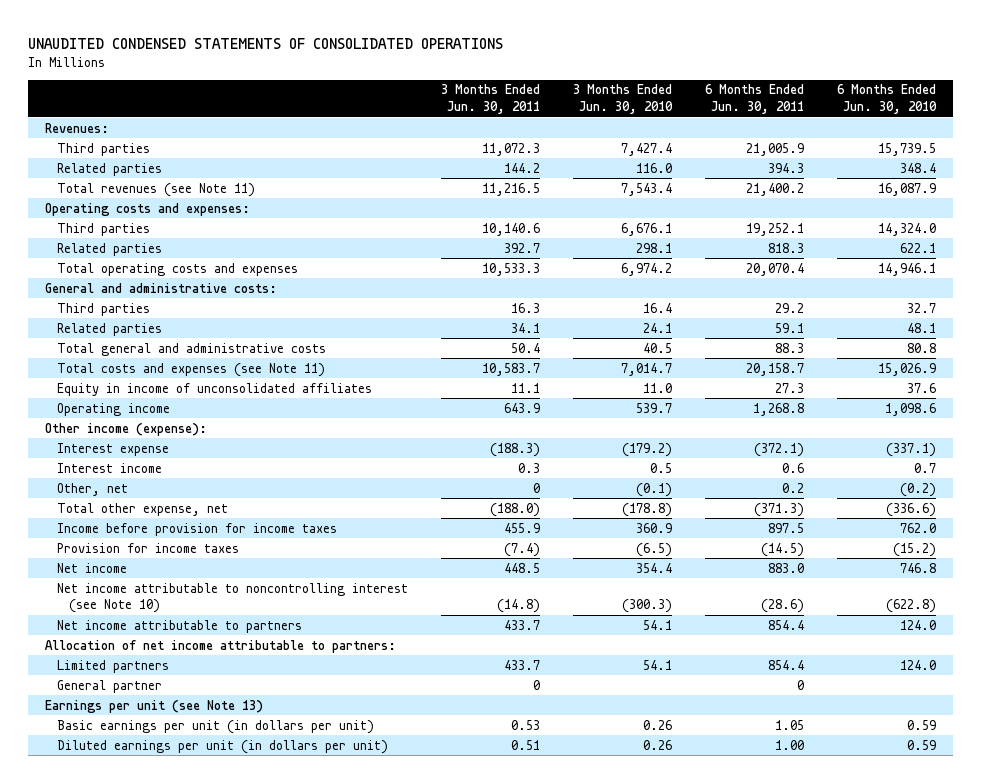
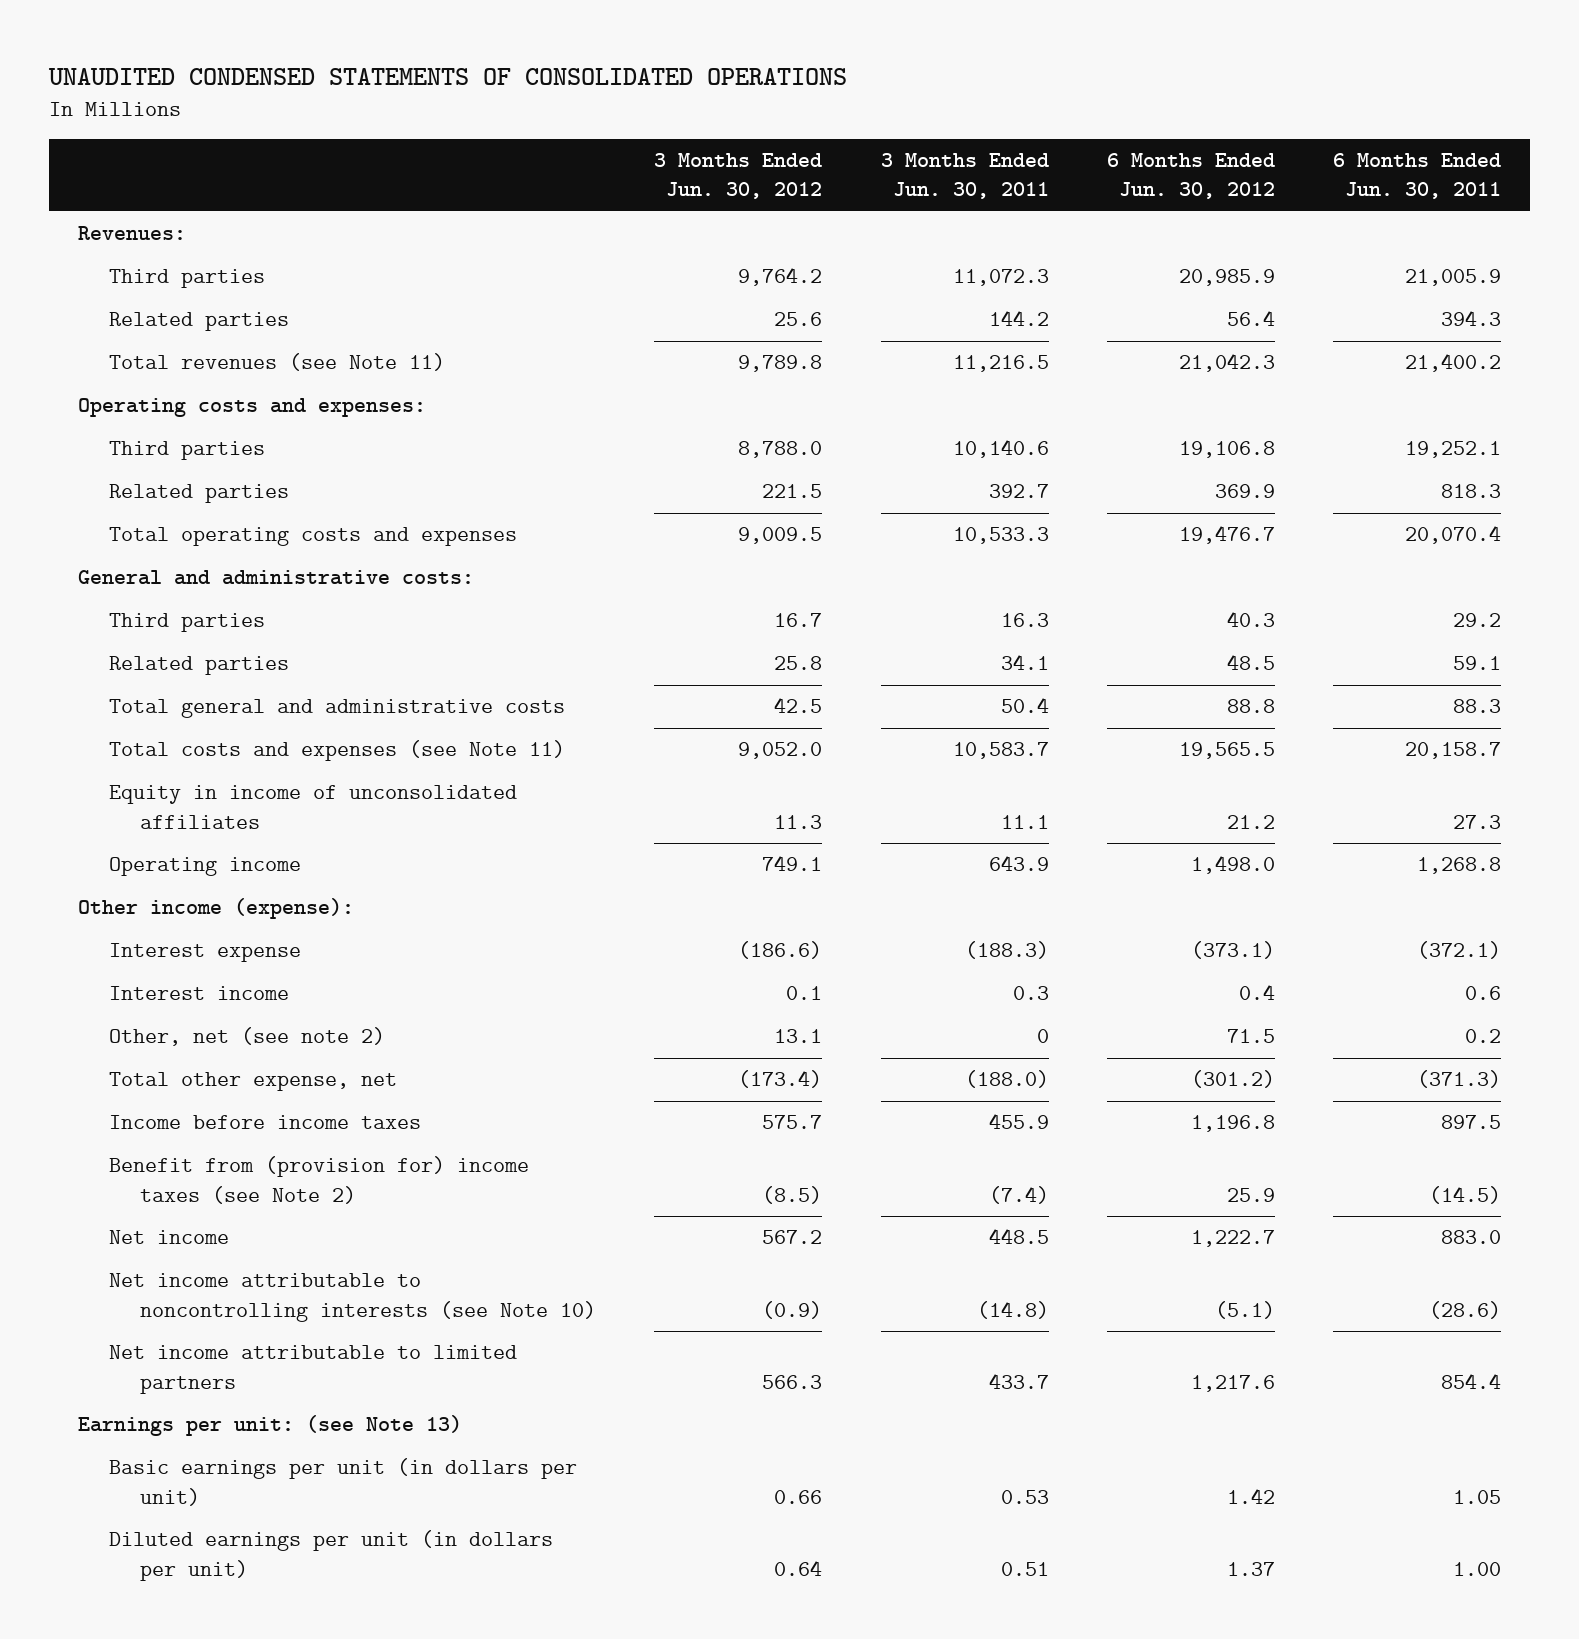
- | 3 Months Ended Jun. 30, 2011 | 3 Months Ended Jun. 30, 2010 | 6 Months Ended Jun. 30, 2011 | 6 Months Ended Jun. 30, 2010
+ | 3 Months Ended Jun. 30, 2012 | 3 Months Ended Jun. 30, 2011 | 6 Months Ended Jun. 30, 2012 | 6 Months Ended Jun. 30, 2011
- Other, net | 0 | (0.1) | 0.2 | (0.2)
+ Other, net (see note 2) | 13.1 | 0 | 71.5 | 0.2
- Income before provision for income taxes | 455.9 | 360.9 | 897.5 | 762.0
- Provision for income taxes | (7.4) | (6.5) | (14.5) | (15.2)
+ Income before income taxes | 575.7 | 455.9 | 1,196.8 | 897.5
+ Benefit from (provision for) income taxes (see Note 2) | (8.5) | (7.4) | 25.9 | (14.5)
- Net income attributable to noncontrolling interest (see Note 10) | (14.8) | (300.3) | (28.6) | (622.8)
- Net income attributable to partners | 433.7 | 54.1 | 854.4 | 124.0
- Allocation of net income attributable to partners:
- Limited partners | 433.7 | 54.1 | 854.4 | 124.0
- General partner | 0 | | 0 |
- Earnings per unit (see Note 13)
+ Net income attributable to noncontrolling interests (see Note 10) | (0.9) | (14.8) | (5.1) | (28.6)
+ Net income attributable to limited partners | 566.3 | 433.7 | 1,217.6 | 854.4
+ Earnings per unit: (see Note 13)

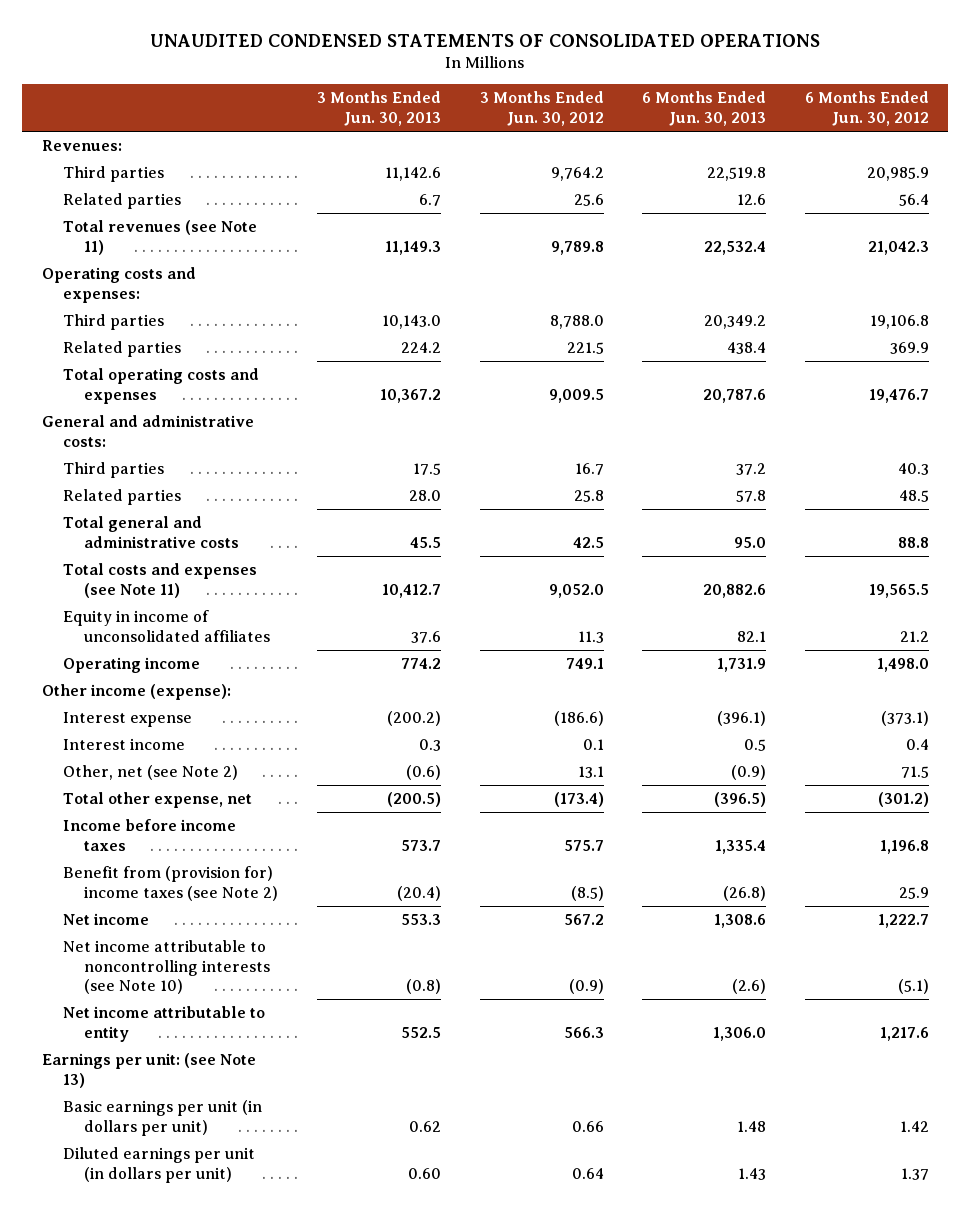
- | 3 Months Ended Jun. 30, 2012 | 3 Months Ended Jun. 30, 2011 | 6 Months Ended Jun. 30, 2012 | 6 Months Ended Jun. 30, 2011
+ | 3 Months Ended Jun. 30, 2013 | 3 Months Ended Jun. 30, 2012 | 6 Months Ended Jun. 30, 2013 | 6 Months Ended Jun. 30, 2012
- Other, net (see note 2) | 13.1 | 0 | 71.5 | 0.2
+ Other, net (see Note 2) | (0.6) | 13.1 | (0.9) | 71.5
- Net income attributable to limited partners | 566.3 | 433.7 | 1,217.6 | 854.4
+ Net income attributable to entity | 552.5 | 566.3 | 1,306.0 | 1,217.6

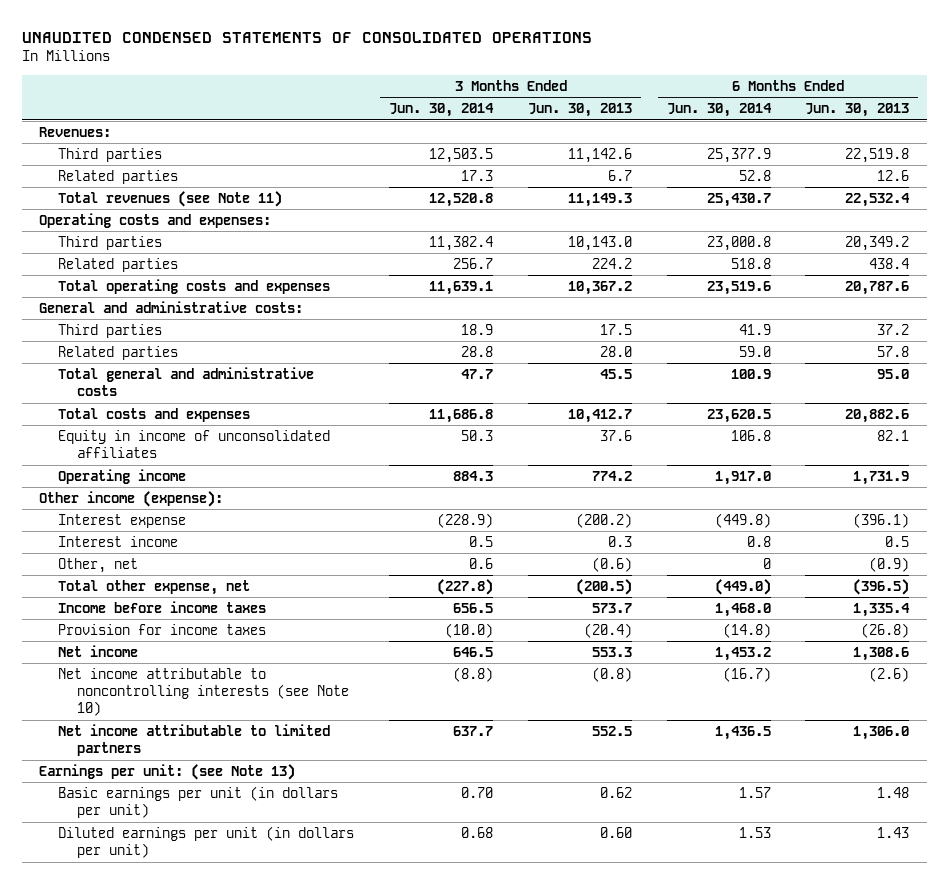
- | 3 Months Ended Jun. 30, 2013 | 3 Months Ended Jun. 30, 2012 | 6 Months Ended Jun. 30, 2013 | 6 Months Ended Jun. 30, 2012
+ | 3 Months Ended Jun. 30, 2014 | 3 Months Ended Jun. 30, 2013 | 6 Months Ended Jun. 30, 2014 | 6 Months Ended Jun. 30, 2013
- Total costs and expenses (see Note 11) | 10,412.7 | 9,052.0 | 20,882.6 | 19,565.5
+ Total costs and expenses | 11,686.8 | 10,412.7 | 23,620.5 | 20,882.6
- Other, net (see Note 2) | (0.6) | 13.1 | (0.9) | 71.5
+ Other, net | 0.6 | (0.6) | 0 | (0.9)
- Benefit from (provision for) income taxes (see Note 2) | (20.4) | (8.5) | (26.8) | 25.9
+ Provision for income taxes | (10.0) | (20.4) | (14.8) | (26.8)
- Net income attributable to entity | 552.5 | 566.3 | 1,306.0 | 1,217.6
+ Net income attributable to limited partners | 637.7 | 552.5 | 1,436.5 | 1,306.0

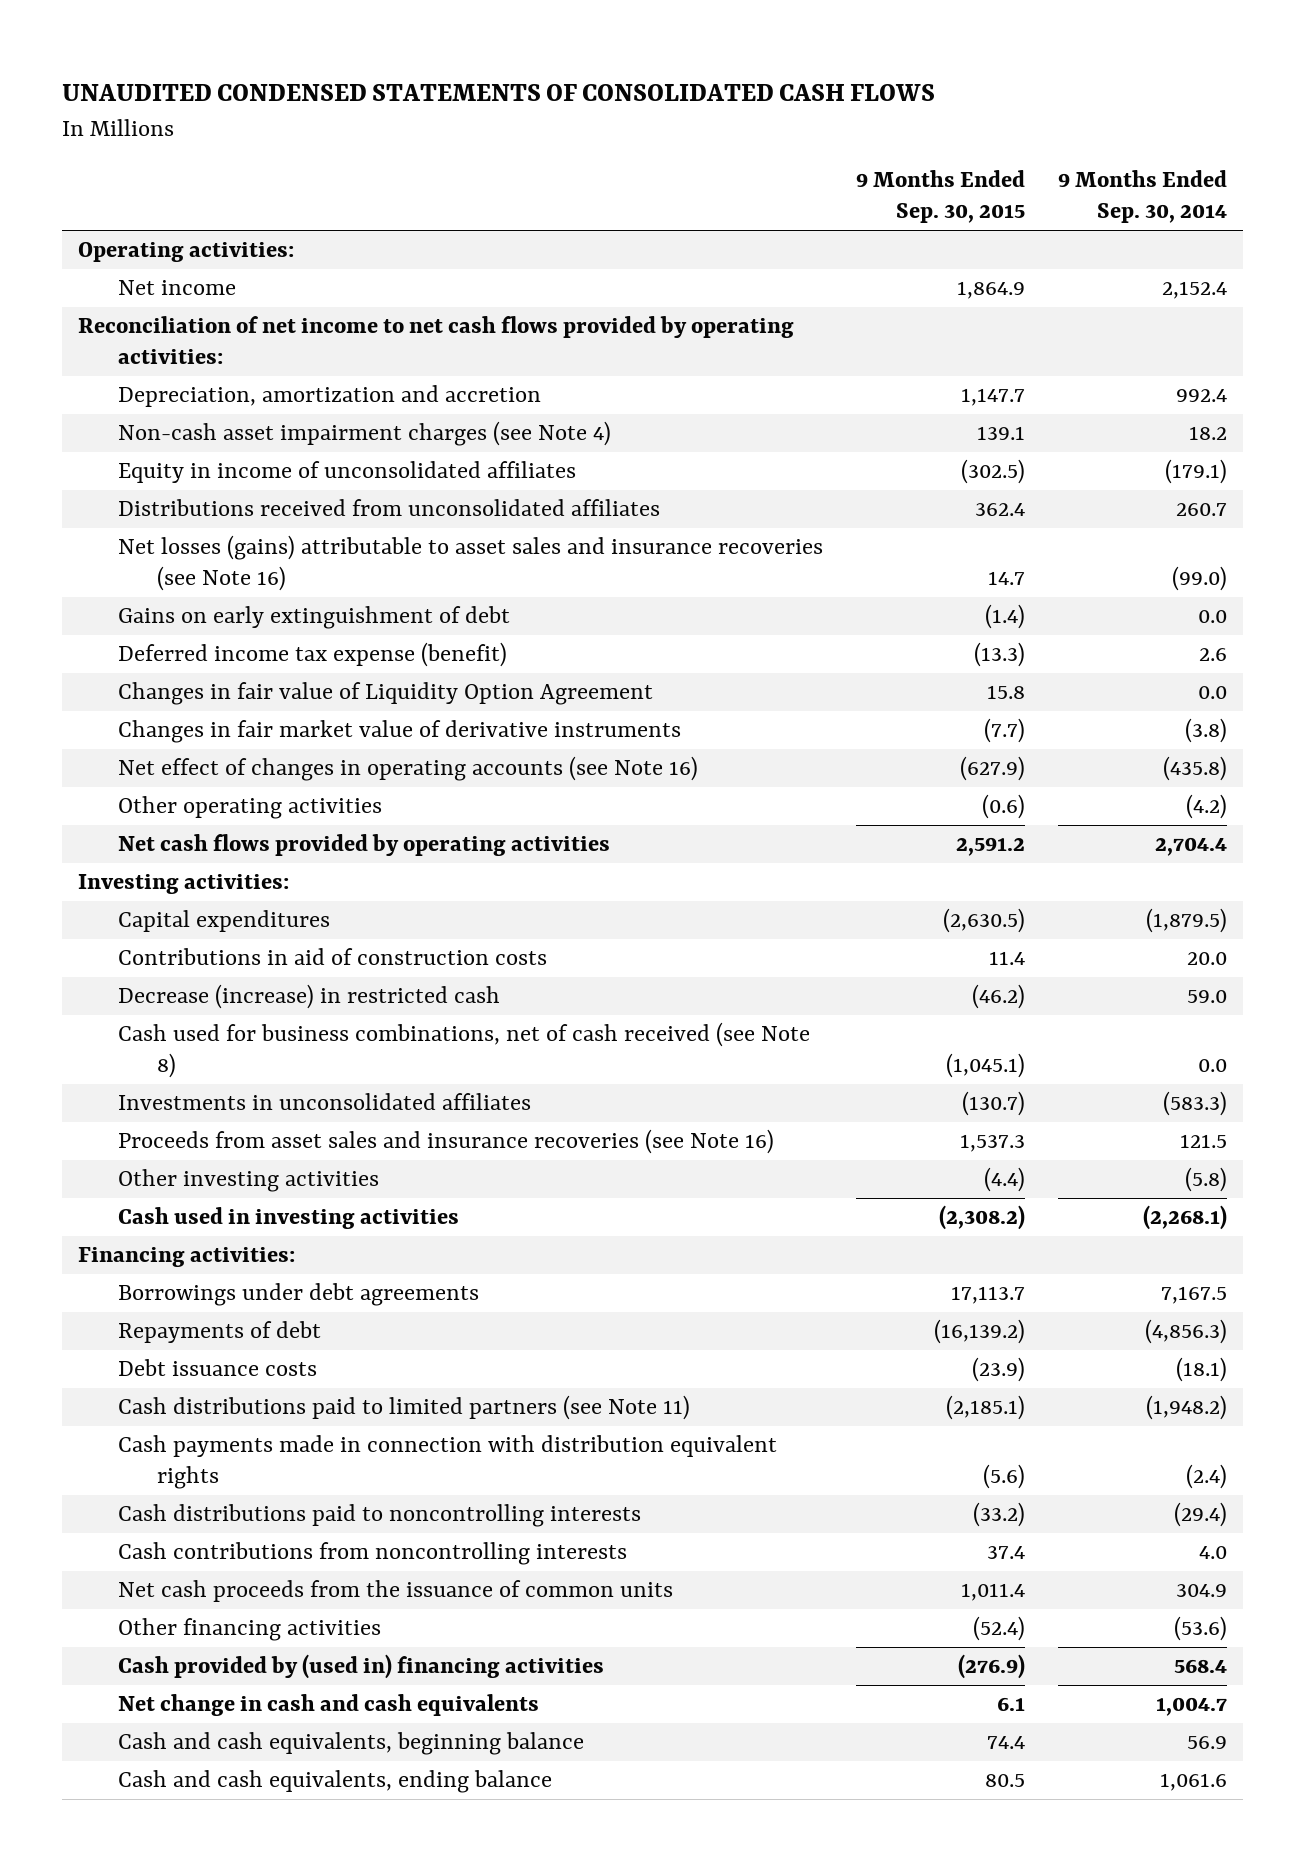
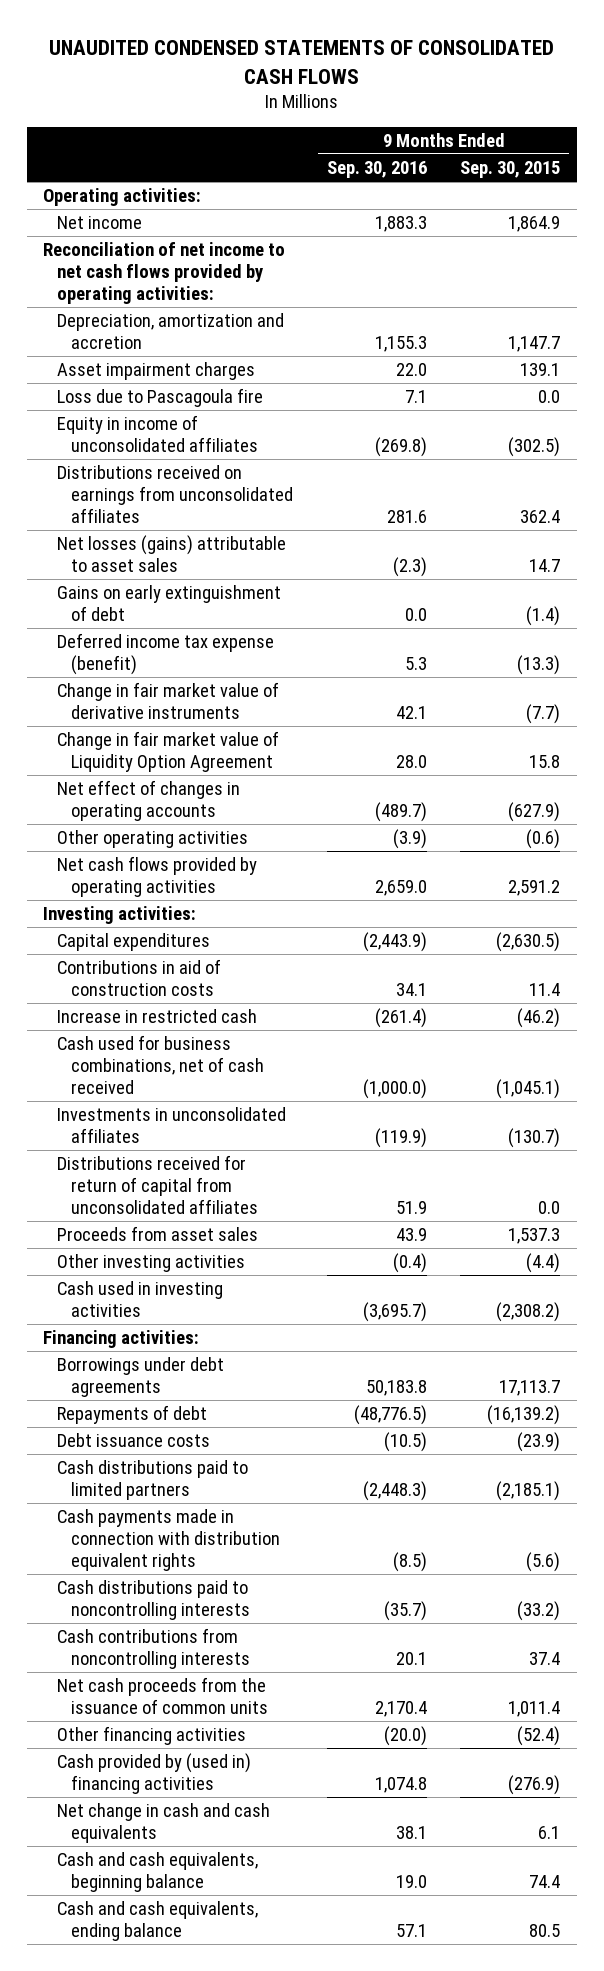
- | 9 Months Ended Sep. 30, 2015 | 9 Months Ended Sep. 30, 2014
+ | 9 Months Ended Sep. 30, 2016 | 9 Months Ended Sep. 30, 2015
- Non-cash asset impairment charges (see Note 4) | 139.1 | 18.2
+ Asset impairment charges | 22.0 | 139.1
+ Loss due to Pascagoula fire | 7.1 | 0.0
- Distributions received from unconsolidated affiliates | 362.4 | 260.7
- Net losses (gains) attributable to asset sales and insurance recoveries (see Note 16) | 14.7 | (99.0)
+ Distributions received on earnings from unconsolidated affiliates | 281.6 | 362.4
+ Net losses (gains) attributable to asset sales | (2.3) | 14.7
- Changes in fair value of Liquidity Option Agreement | 15.8 | 0.0
- Changes in fair market value of derivative instruments | (7.7) | (3.8)
- Net effect of changes in operating accounts (see Note 16) | (627.9) | (435.8)
+ Change in fair market value of derivative instruments | 42.1 | (7.7)
+ Change in fair market value of Liquidity Option Agreement | 28.0 | 15.8
+ Net effect of changes in operating accounts | (489.7) | (627.9)
- Decrease (increase) in restricted cash | (46.2) | 59.0
- Cash used for business combinations, net of cash received (see Note 8) | (1,045.1) | 0.0
+ Increase in restricted cash | (261.4) | (46.2)
+ Cash used for business combinations, net of cash received | (1,000.0) | (1,045.1)
- Proceeds from asset sales and insurance recoveries (see Note 16) | 1,537.3 | 121.5
+ Distributions received for return of capital from unconsolidated affiliates | 51.9 | 0.0
+ Proceeds from asset sales | 43.9 | 1,537.3
- Cash distributions paid to limited partners (see Note 11) | (2,185.1) | (1,948.2)
+ Cash distributions paid to limited partners | (2,448.3) | (2,185.1)

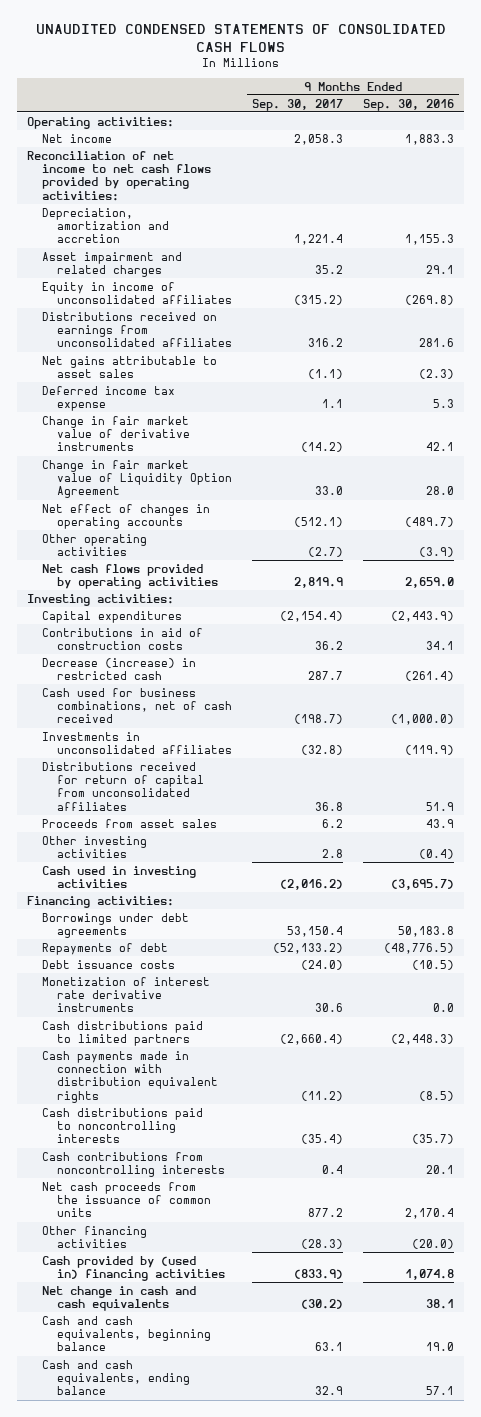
- | 9 Months Ended Sep. 30, 2016 | 9 Months Ended Sep. 30, 2015
+ | 9 Months Ended Sep. 30, 2017 | 9 Months Ended Sep. 30, 2016
- Asset impairment charges | 22.0 | 139.1
- Loss due to Pascagoula fire | 7.1 | 0.0
+ Asset impairment and related charges | 35.2 | 29.1
- Net losses (gains) attributable to asset sales | (2.3) | 14.7
- Gains on early extinguishment of debt | 0.0 | (1.4)
- Deferred income tax expense (benefit) | 5.3 | (13.3)
+ Net gains attributable to asset sales | (1.1) | (2.3)
+ Deferred income tax expense | 1.1 | 5.3
- Increase in restricted cash | (261.4) | (46.2)
+ Decrease (increase) in restricted cash | 287.7 | (261.4)
+ Monetization of interest rate derivative instruments | 30.6 | 0.0

